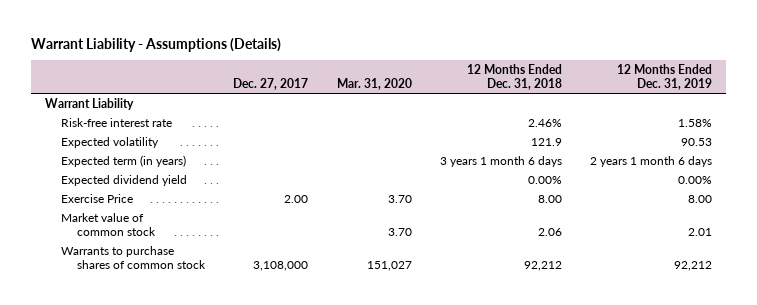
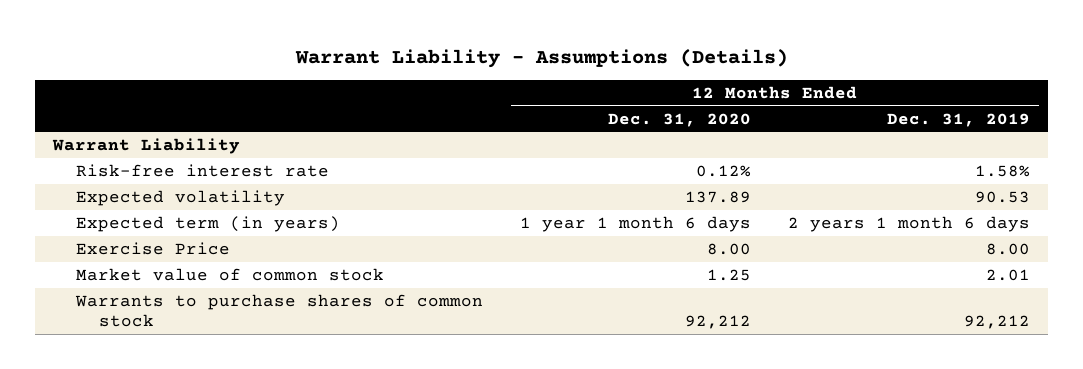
- | Dec. 27, 2017 | Mar. 31, 2020 | 12 Months Ended Dec. 31, 2018 | 12 Months Ended Dec. 31, 2019
+ | 12 Months Ended Dec. 31, 2020 | 12 Months Ended Dec. 31, 2019
- Expected dividend yield | | | 0.00% | 0.00%

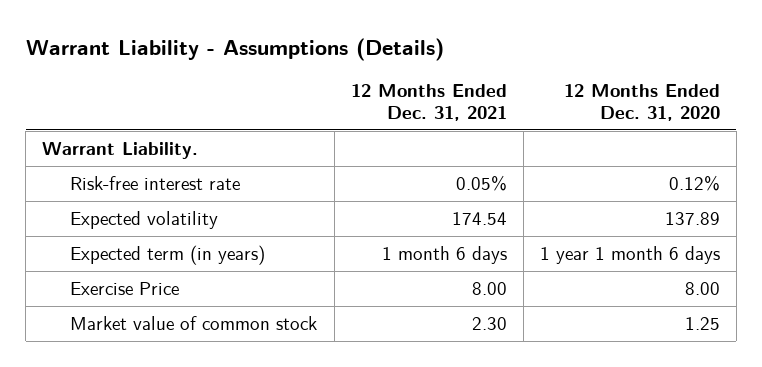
- | 12 Months Ended Dec. 31, 2020 | 12 Months Ended Dec. 31, 2019
+ | 12 Months Ended Dec. 31, 2021 | 12 Months Ended Dec. 31, 2020
- Warrant Liability
+ Warrant Liability.
- Warrants to purchase shares of common stock | 92,212 | 92,212

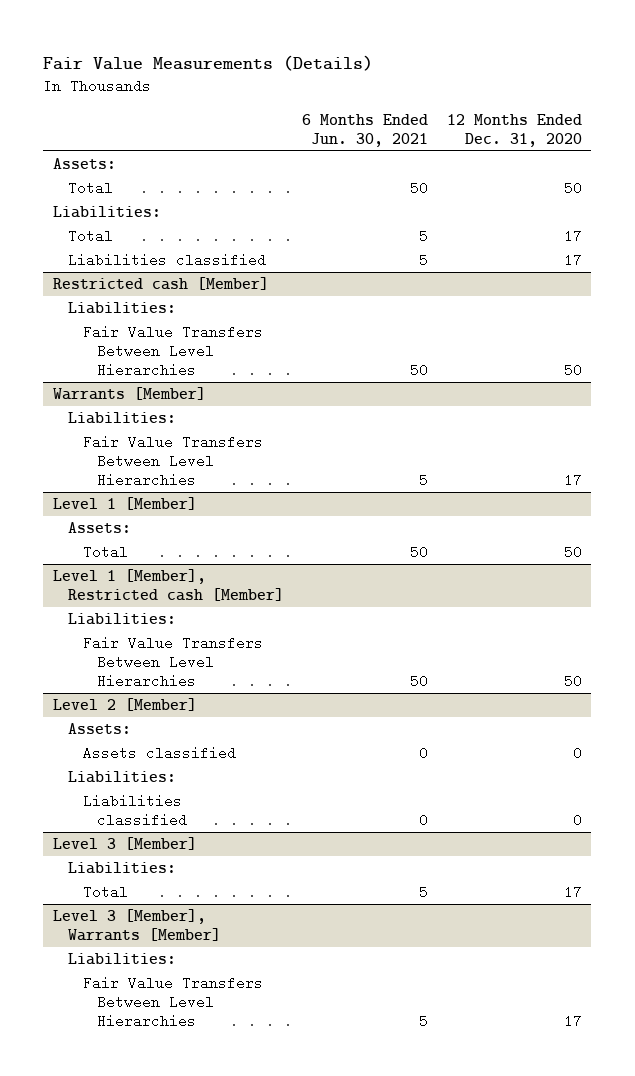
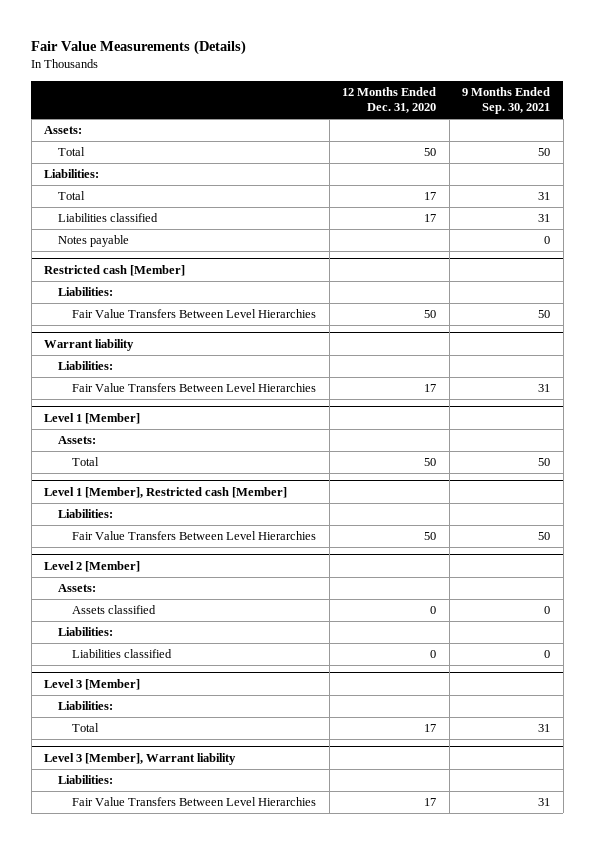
- | 6 Months Ended Jun. 30, 2021 | 12 Months Ended Dec. 31, 2020
+ | 12 Months Ended Dec. 31, 2020 | 9 Months Ended Sep. 30, 2021
+ Notes payable | | 0
- Warrants [Member]
+ Warrant liability
- Level 3 [Member], Warrants [Member]
+ Level 3 [Member], Warrant liability

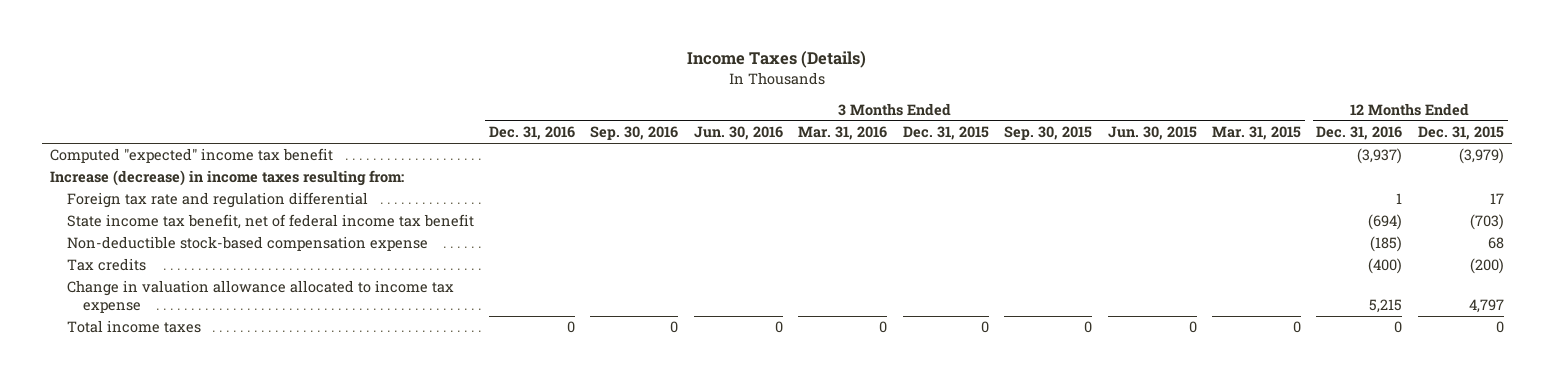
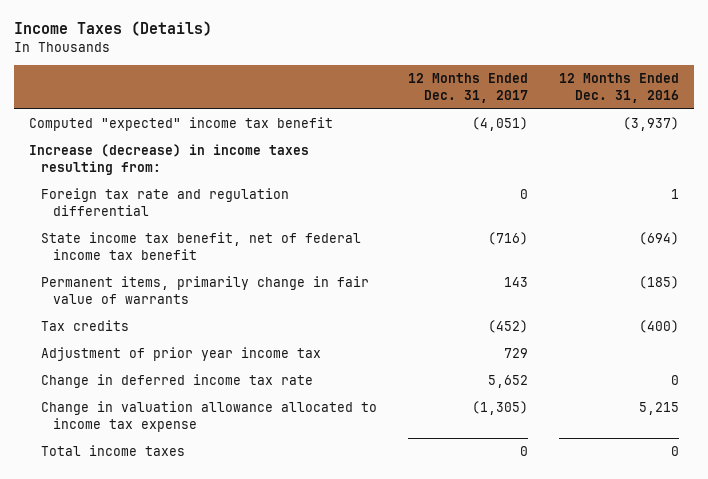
- | 3 Months Ended Dec. 31, 2016 | 3 Months Ended Sep. 30, 2016 | 3 Months Ended Jun. 30, 2016 | 3 Months Ended Mar. 31, 2016 | 3 Months Ended Dec. 31, 2015 | 3 Months Ended Sep. 30, 2015 | 3 Months Ended Jun. 30, 2015 | 3 Months Ended Mar. 31, 2015 | 12 Months Ended Dec. 31, 2016 | 12 Months Ended Dec. 31, 2015
+ | 12 Months Ended Dec. 31, 2017 | 12 Months Ended Dec. 31, 2016
- Non-deductible stock-based compensation expense | | | | | | | | | (185) | 68
+ Permanent items, primarily change in fair value of warrants | 143 | (185)
+ Adjustment of prior year income tax | 729 |
+ Change in deferred income tax rate | 5,652 | 0

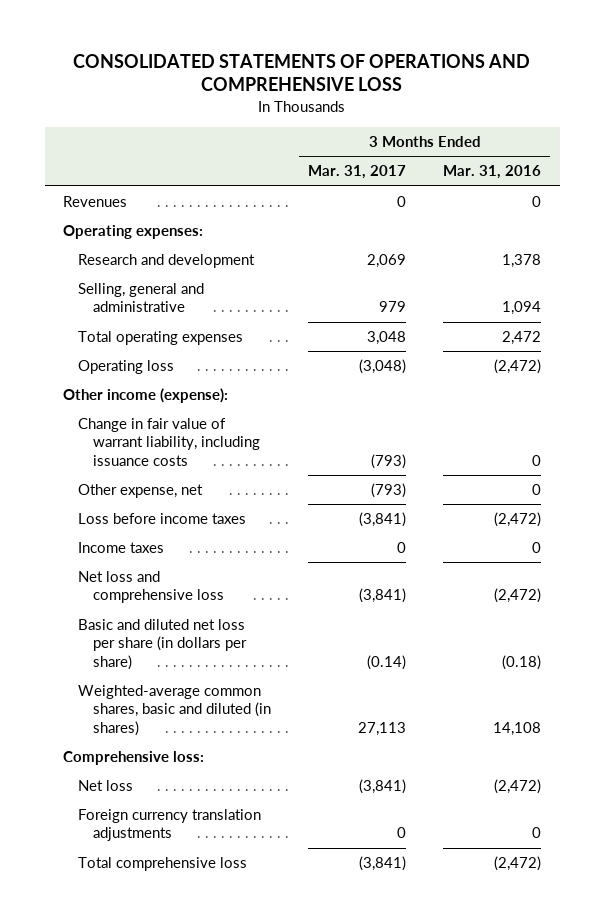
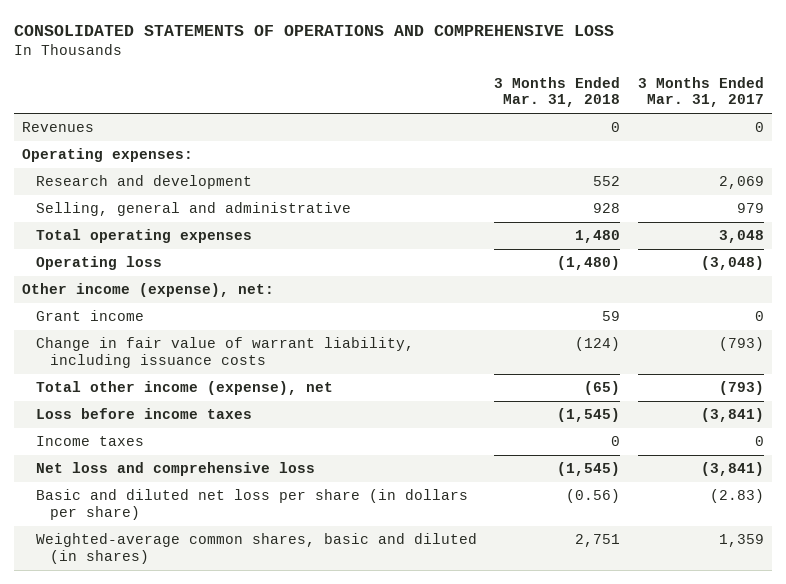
- | 3 Months Ended Mar. 31, 2017 | 3 Months Ended Mar. 31, 2016
+ | 3 Months Ended Mar. 31, 2018 | 3 Months Ended Mar. 31, 2017
- Other income (expense):
+ Other income (expense), net:
+ Grant income | 59 | 0
- Other expense, net | (793) | 0
+ Total other income (expense), net | (65) | (793)
- Basic and diluted net loss per share (in dollars per share) | (0.14) | (0.18)
- Weighted-average common shares, basic and diluted (in shares) | 27,113 | 14,108
- Comprehensive loss:
- Net loss | (3,841) | (2,472)
- Foreign currency translation adjustments | 0 | 0
- Total comprehensive loss | (3,841) | (2,472)
+ Basic and diluted net loss per share (in dollars per share) | (0.56) | (2.83)
+ Weighted-average common shares, basic and diluted (in shares) | 2,751 | 1,359

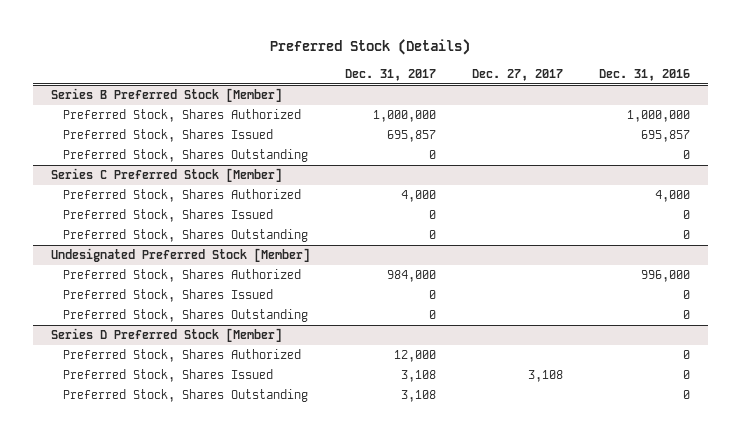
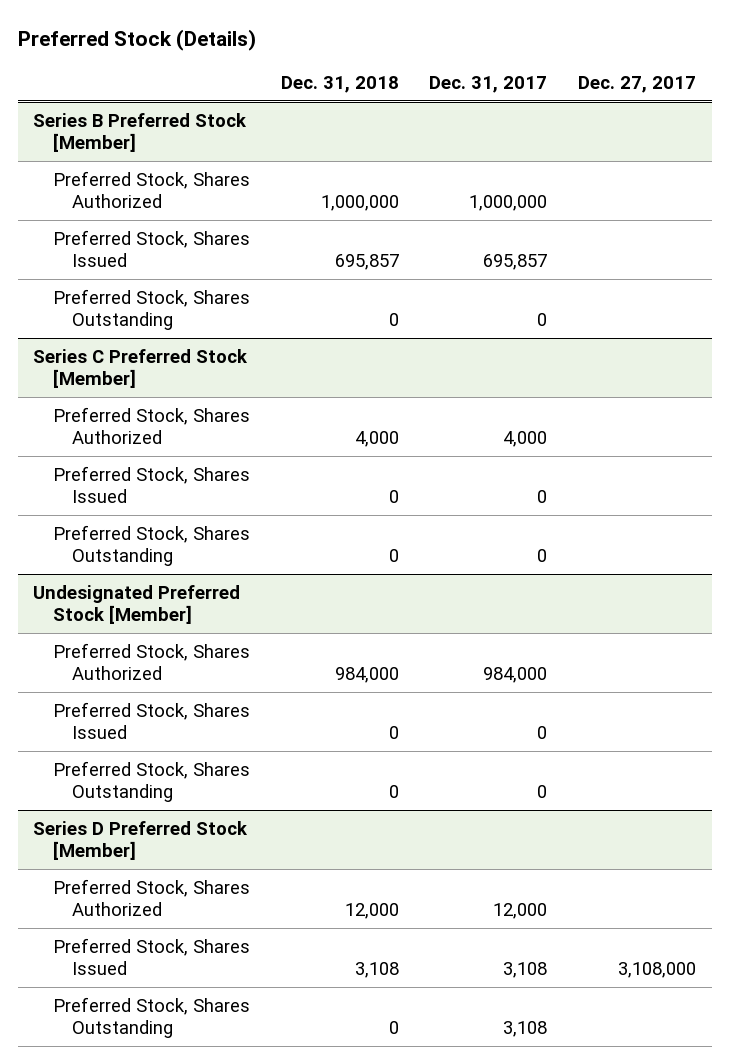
- | Dec. 31, 2017 | Dec. 27, 2017 | Dec. 31, 2016
+ | Dec. 31, 2018 | Dec. 31, 2017 | Dec. 27, 2017
@ Series D Preferred Stock [Member]
- Preferred Stock, Shares Issued | 3,108 | 3,108 | 0
+ Preferred Stock, Shares Issued | 3,108 | 3,108 | 3,108,000

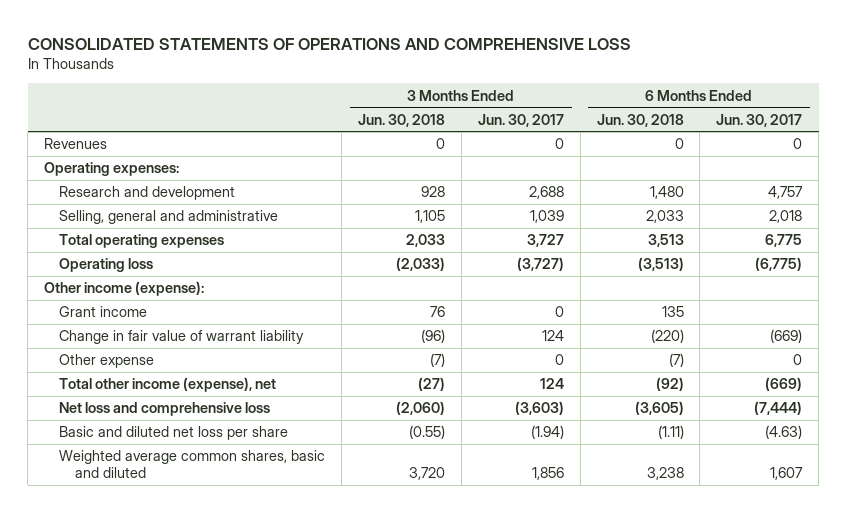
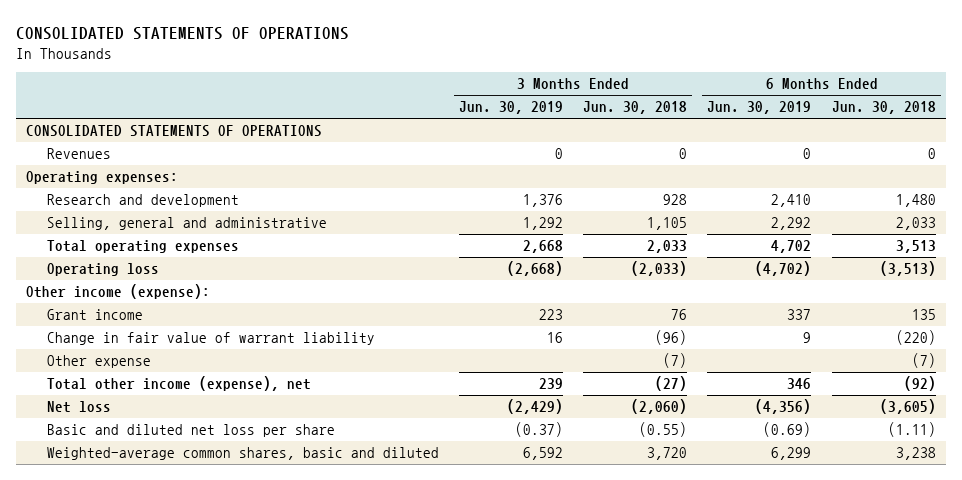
- CONSOLIDATED STATEMENTS OF OPERATIONS AND COMPREHENSIVE LOSS
+ CONSOLIDATED STATEMENTS OF OPERATIONS
- | 3 Months Ended Jun. 30, 2018 | 3 Months Ended Jun. 30, 2017 | 6 Months Ended Jun. 30, 2018 | 6 Months Ended Jun. 30, 2017
+ | 3 Months Ended Jun. 30, 2019 | 3 Months Ended Jun. 30, 2018 | 6 Months Ended Jun. 30, 2019 | 6 Months Ended Jun. 30, 2018
+ CONSOLIDATED STATEMENTS OF OPERATIONS
- Net loss and comprehensive loss | (2,060) | (3,603) | (3,605) | (7,444)
+ Net loss | (2,429) | (2,060) | (4,356) | (3,605)
- Weighted average common shares, basic and diluted | 3,720 | 1,856 | 3,238 | 1,607
+ Weighted-average common shares, basic and diluted | 6,592 | 3,720 | 6,299 | 3,238

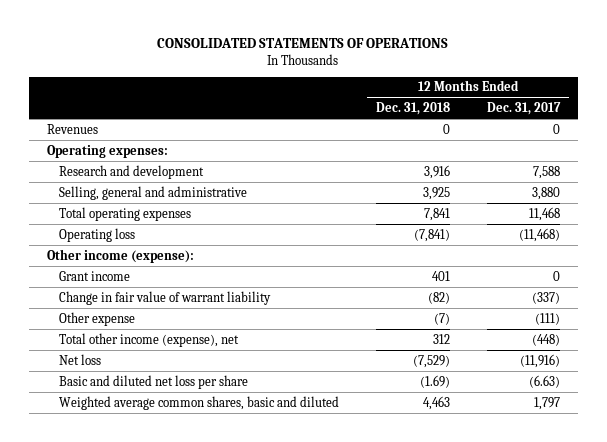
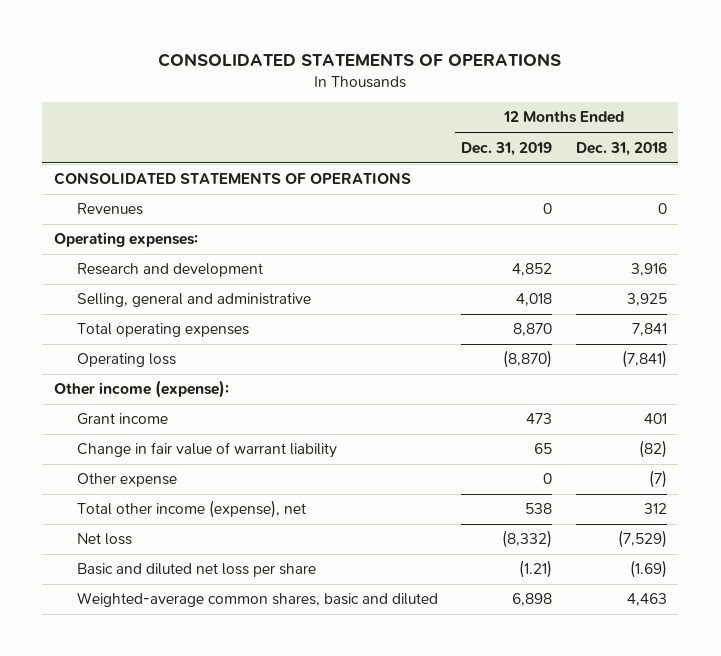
- | 12 Months Ended Dec. 31, 2018 | 12 Months Ended Dec. 31, 2017
+ | 12 Months Ended Dec. 31, 2019 | 12 Months Ended Dec. 31, 2018
+ CONSOLIDATED STATEMENTS OF OPERATIONS
- Weighted average common shares, basic and diluted | 4,463 | 1,797
+ Weighted-average common shares, basic and diluted | 6,898 | 4,463

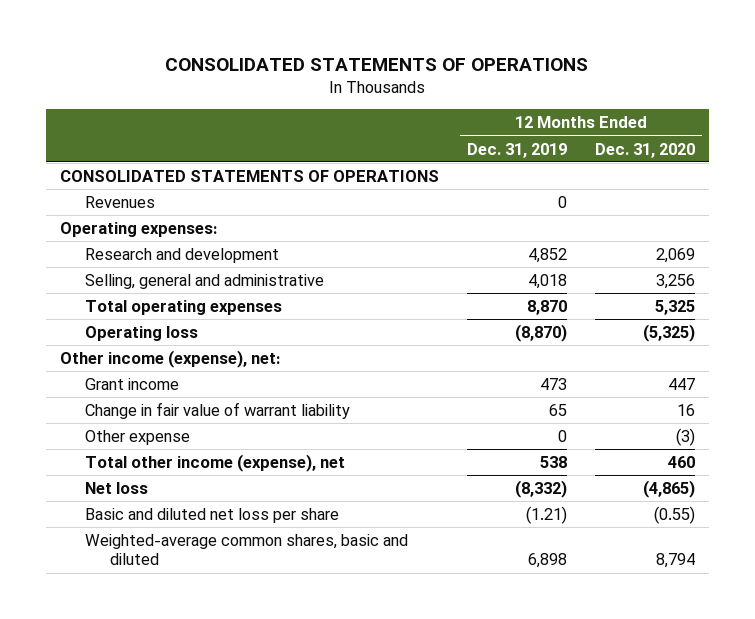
- | 12 Months Ended Dec. 31, 2019 | 12 Months Ended Dec. 31, 2018
+ | 12 Months Ended Dec. 31, 2019 | 12 Months Ended Dec. 31, 2020
- Other income (expense):
+ Other income (expense), net:

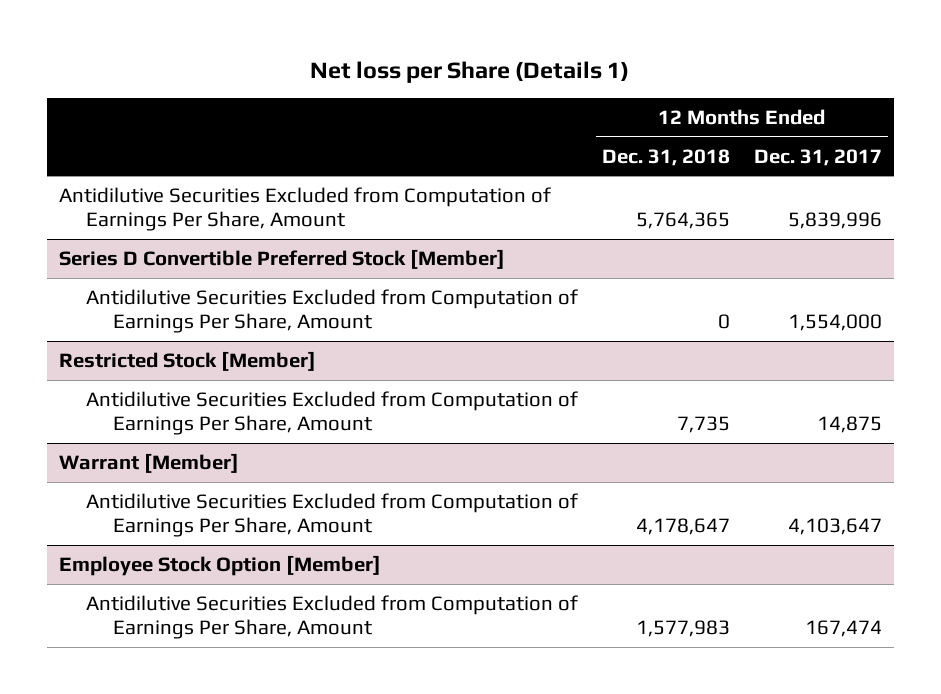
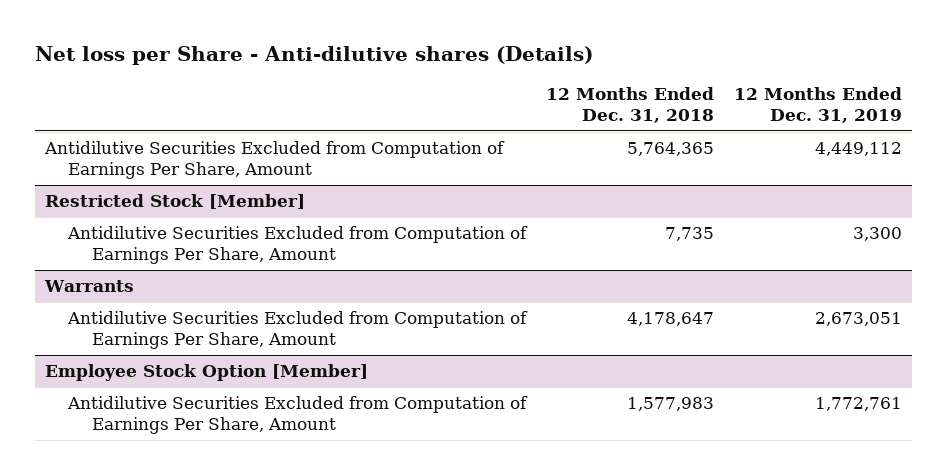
- Net loss per Share (Details 1)
+ Net loss per Share - Anti-dilutive shares (Details)
- | 12 Months Ended Dec. 31, 2018 | 12 Months Ended Dec. 31, 2017
+ | 12 Months Ended Dec. 31, 2018 | 12 Months Ended Dec. 31, 2019
- Series D Convertible Preferred Stock [Member]
- Antidilutive Securities Excluded from Computation of Earnings Per Share, Amount | 0 | 1,554,000
- Warrant [Member]
+ Warrants

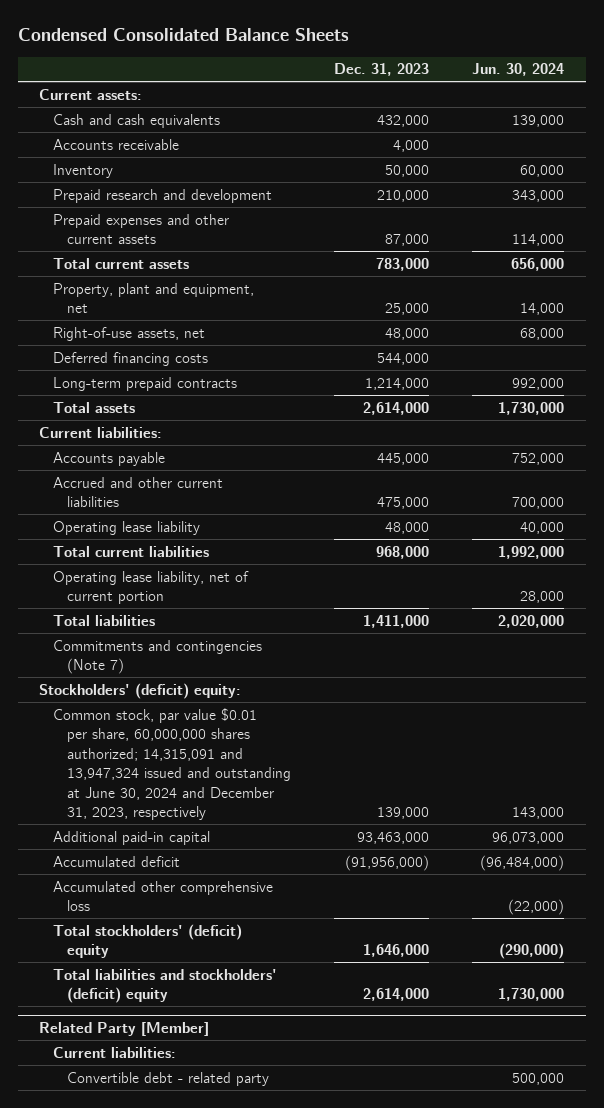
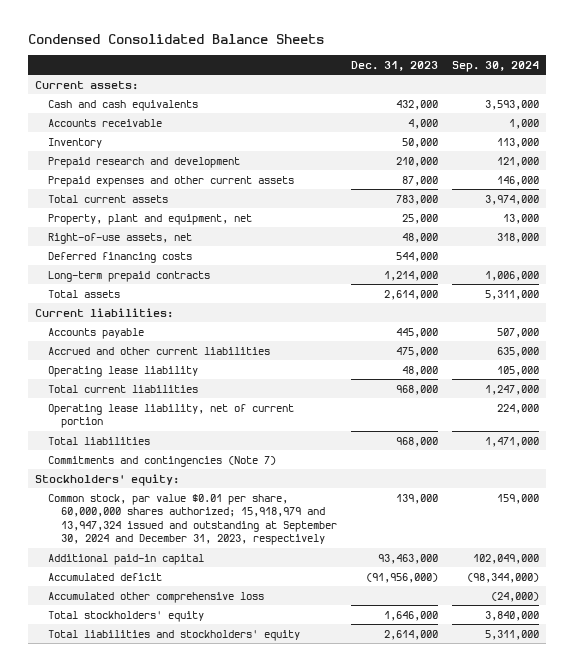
- | Dec. 31, 2023 | Jun. 30, 2024
+ | Dec. 31, 2023 | Sep. 30, 2024
- Total liabilities | 1,411,000 | 2,020,000
+ Total liabilities | 968,000 | 1,471,000
- Stockholders' (deficit) equity:
- Common stock, par value $0.01 per share, 60,000,000 shares authorized; 14,315,091 and 13,947,324 issued and outstanding at June 30, 2024 and December 31, 2023, respectively | 139,000 | 143,000
+ Stockholders' equity:
+ Common stock, par value $0.01 per share, 60,000,000 shares authorized; 15,918,979 and 13,947,324 issued and outstanding at September 30, 2024 and December 31, 2023, respectively | 139,000 | 159,000
- Total stockholders' (deficit) equity | 1,646,000 | (290,000)
- Total liabilities and stockholders' (deficit) equity | 2,614,000 | 1,730,000
- Related Party [Member]
- Current liabilities:
- Convertible debt - related party | | 500,000
+ Total stockholders' equity | 1,646,000 | 3,840,000
+ Total liabilities and stockholders' equity | 2,614,000 | 5,311,000

